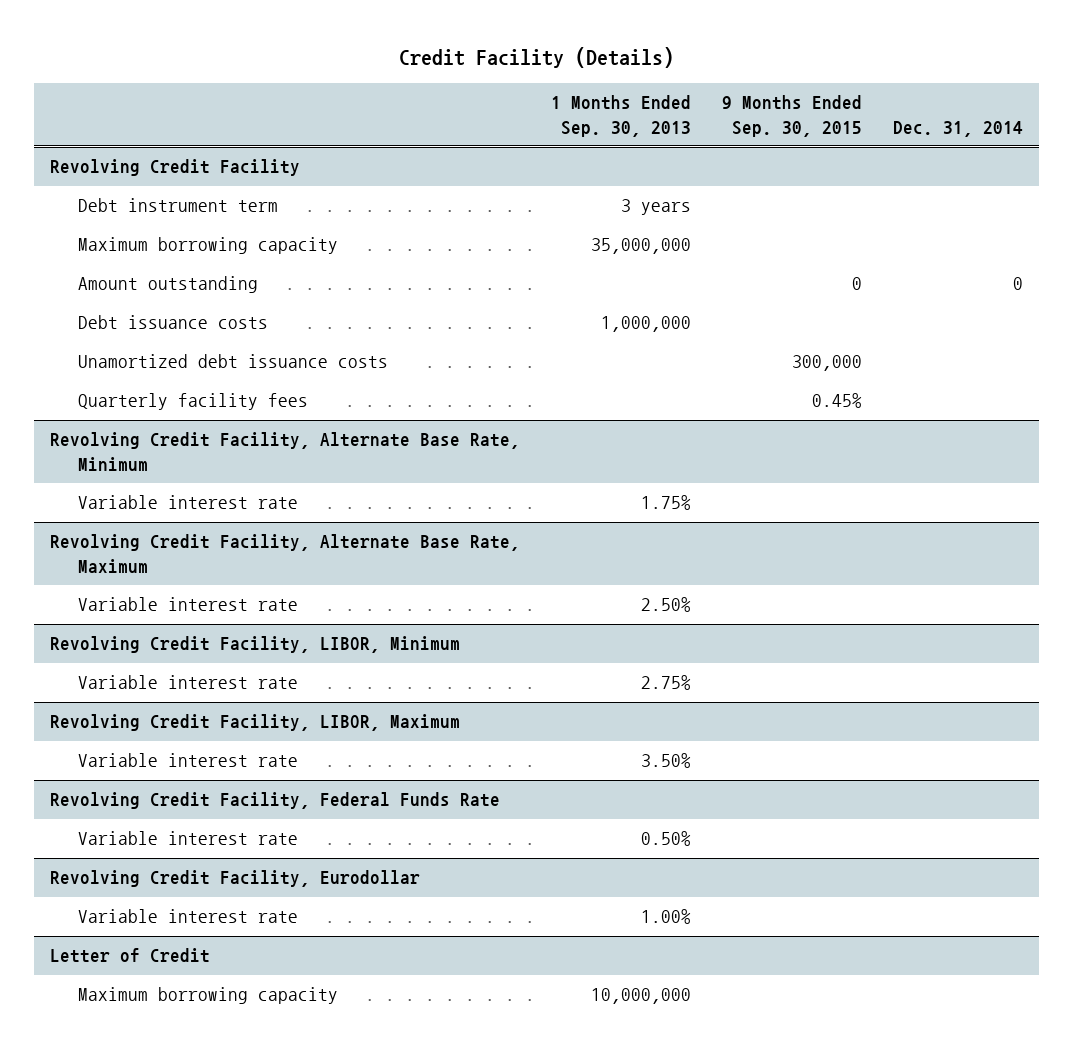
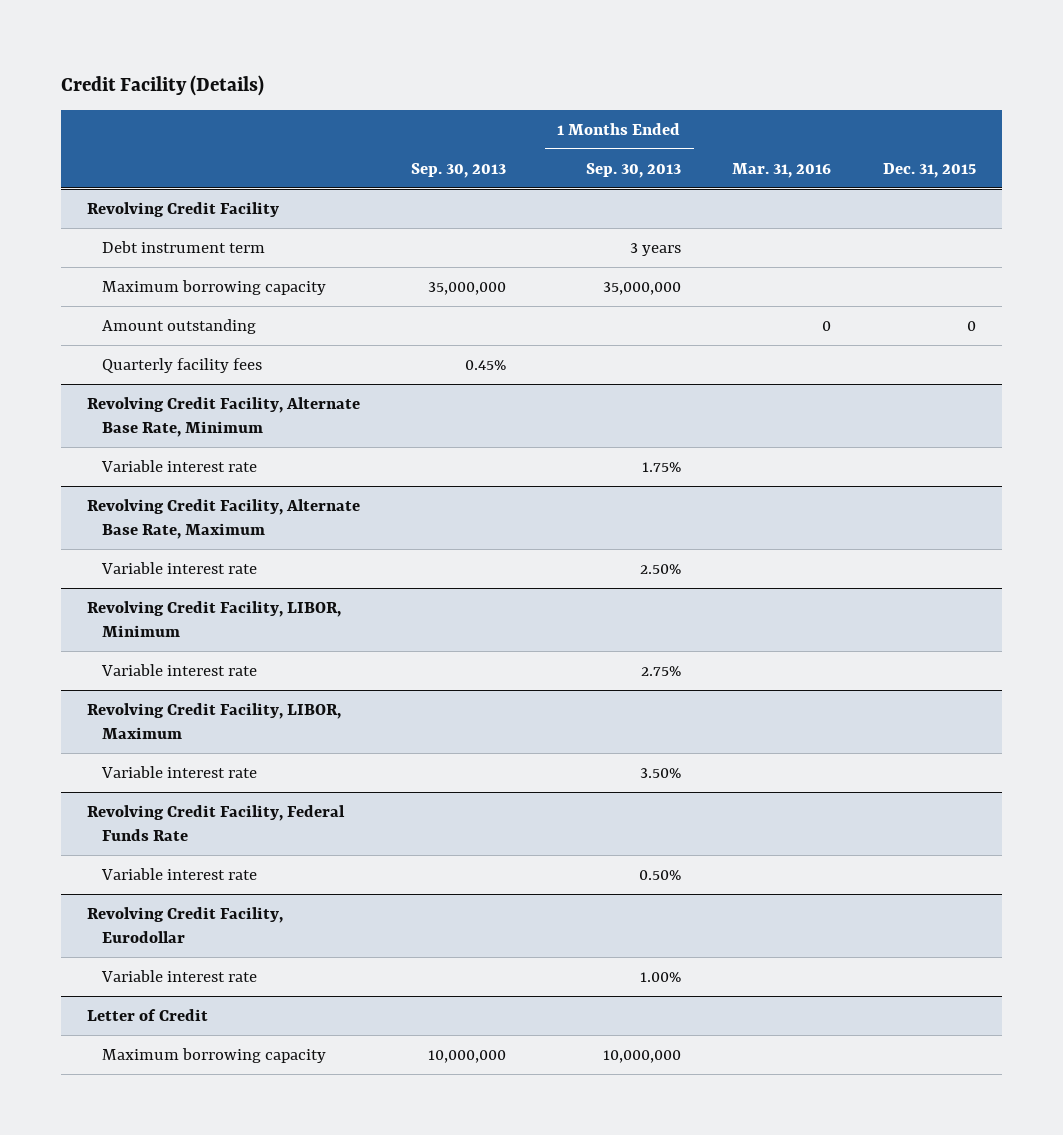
- | 1 Months Ended Sep. 30, 2013 | 9 Months Ended Sep. 30, 2015 | Dec. 31, 2014
+ | Sep. 30, 2013 | 1 Months Ended Sep. 30, 2013 | Mar. 31, 2016 | Dec. 31, 2015
@ Revolving Credit Facility
- Debt issuance costs | 1,000,000 | |
- Unamortized debt issuance costs | | 300,000 |

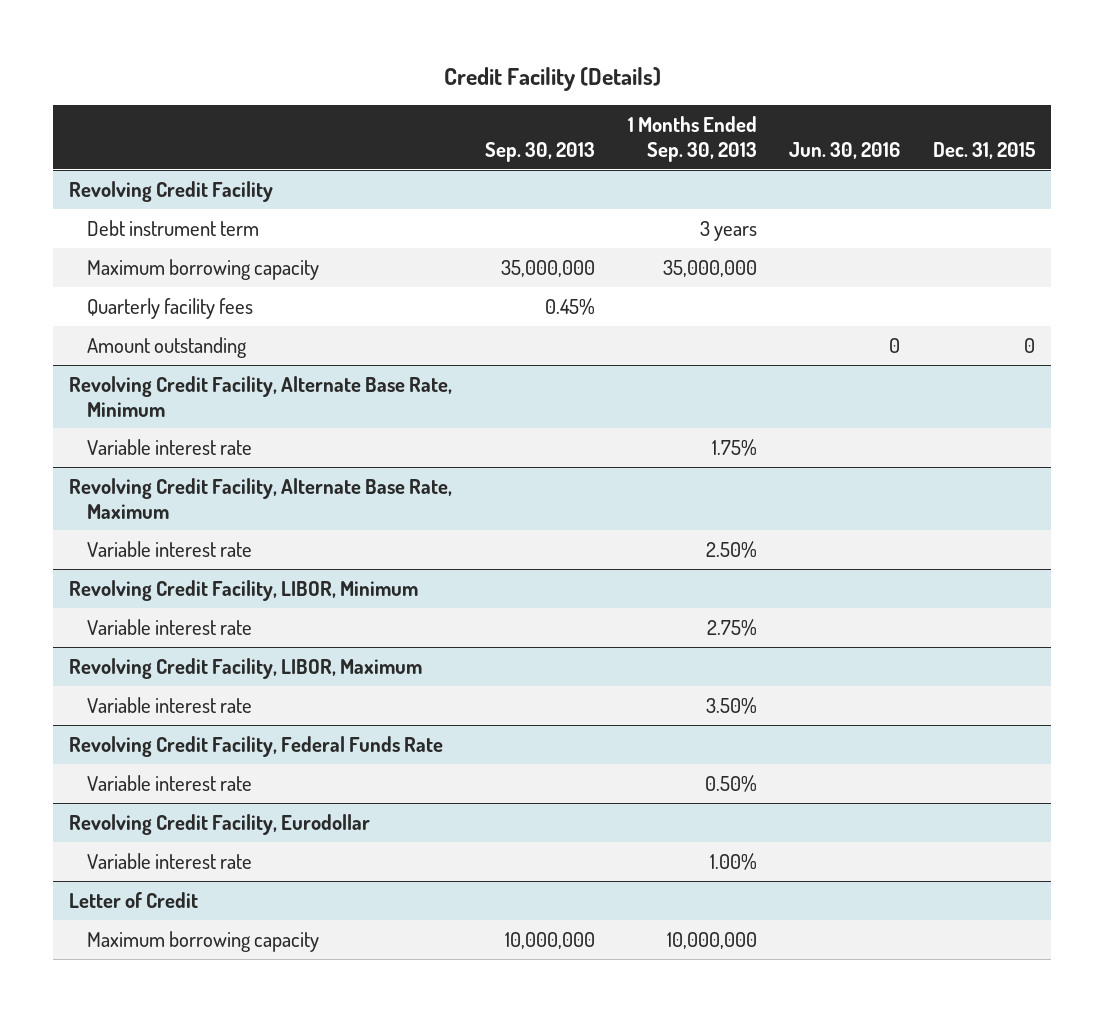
- | Sep. 30, 2013 | 1 Months Ended Sep. 30, 2013 | Mar. 31, 2016 | Dec. 31, 2015
+ | Sep. 30, 2013 | 1 Months Ended Sep. 30, 2013 | Jun. 30, 2016 | Dec. 31, 2015
@ Revolving Credit Facility
moved down: Amount outstanding | | | 0 | 0

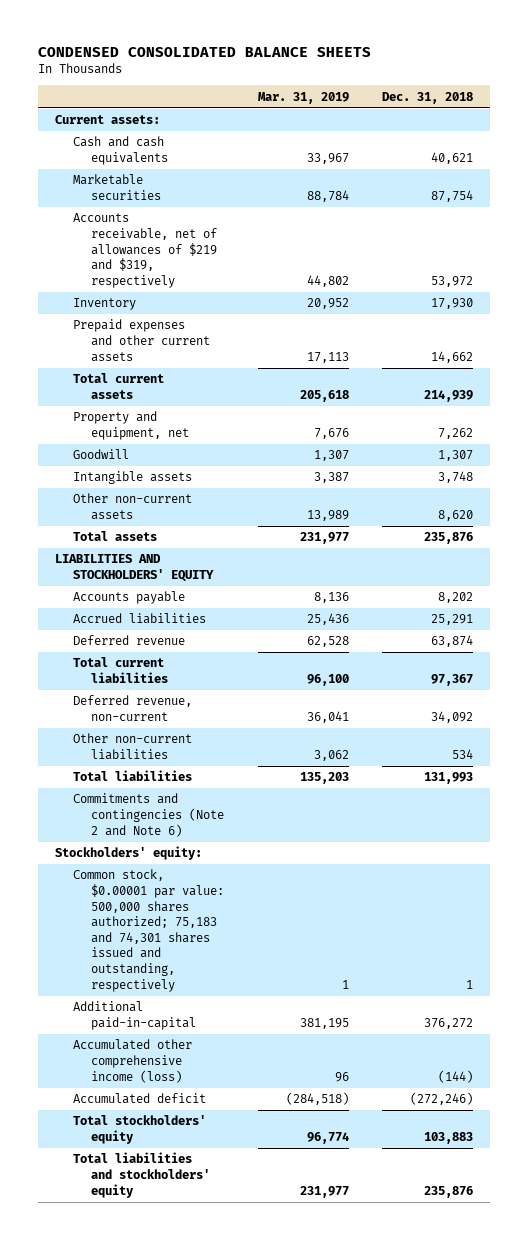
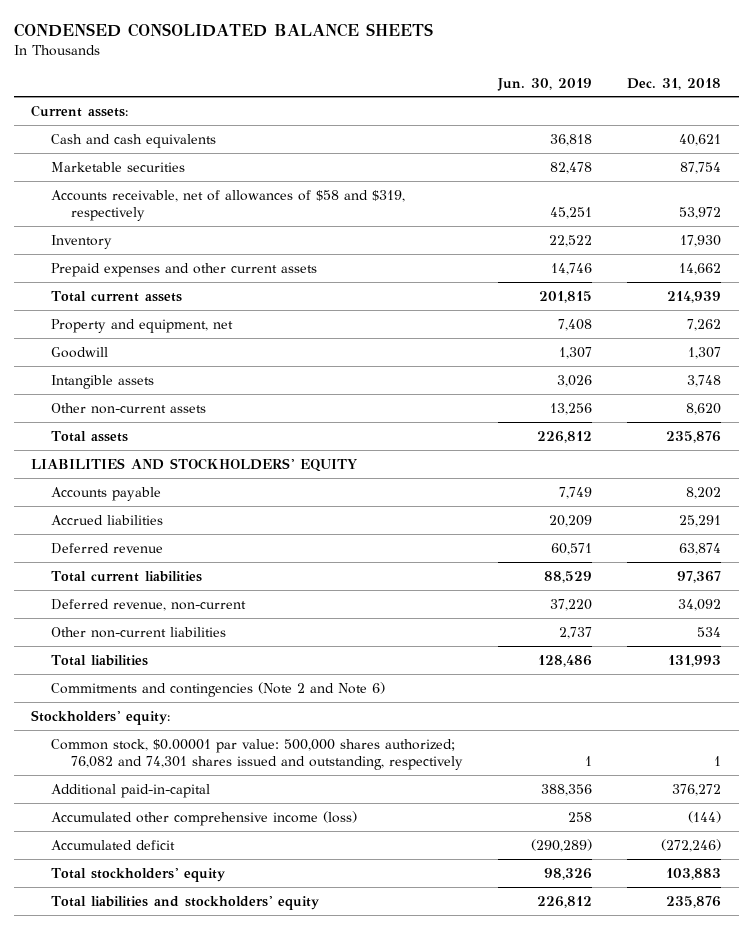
- | Mar. 31, 2019 | Dec. 31, 2018
+ | Jun. 30, 2019 | Dec. 31, 2018
- Accounts receivable, net of allowances of $219 and $319, respectively | 44,802 | 53,972
+ Accounts receivable, net of allowances of $58 and $319, respectively | 45,251 | 53,972
- Common stock, $0.00001 par value: 500,000 shares authorized; 75,183 and 74,301 shares issued and outstanding, respectively | 1 | 1
+ Common stock, $0.00001 par value: 500,000 shares authorized; 76,082 and 74,301 shares issued and outstanding, respectively | 1 | 1

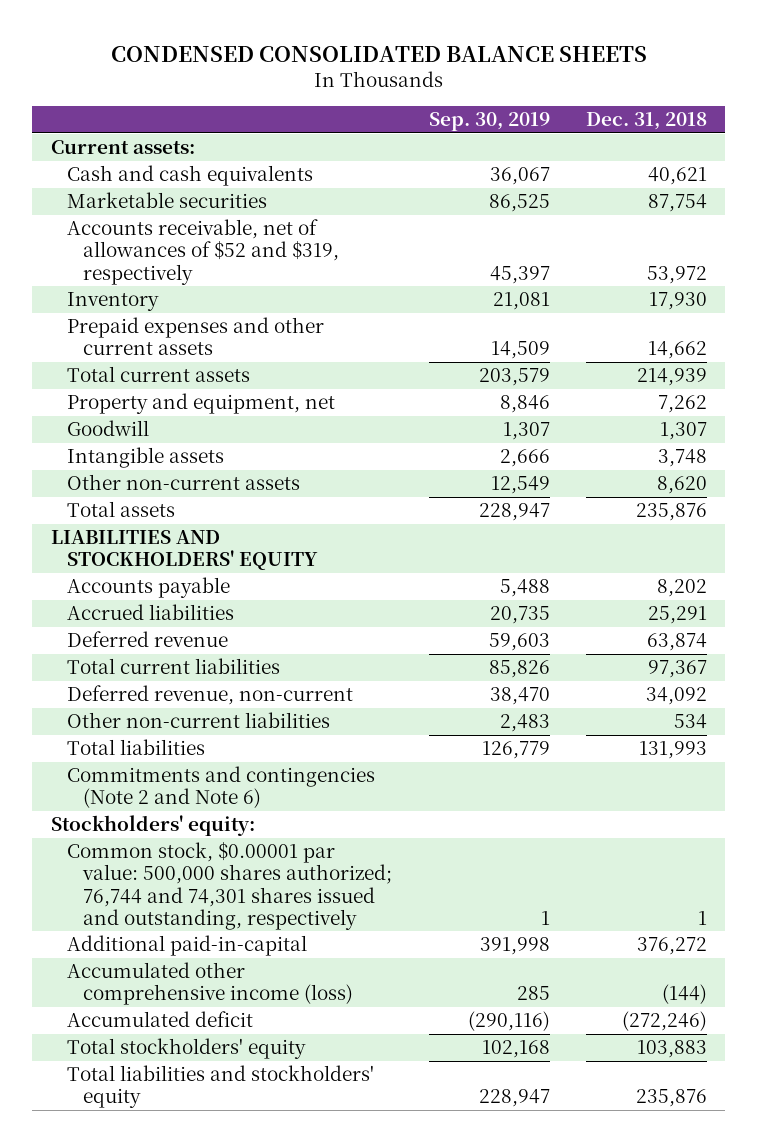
- | Jun. 30, 2019 | Dec. 31, 2018
+ | Sep. 30, 2019 | Dec. 31, 2018
- Accounts receivable, net of allowances of $58 and $319, respectively | 45,251 | 53,972
+ Accounts receivable, net of allowances of $52 and $319, respectively | 45,397 | 53,972
- Common stock, $0.00001 par value: 500,000 shares authorized; 76,082 and 74,301 shares issued and outstanding, respectively | 1 | 1
+ Common stock, $0.00001 par value: 500,000 shares authorized; 76,744 and 74,301 shares issued and outstanding, respectively | 1 | 1

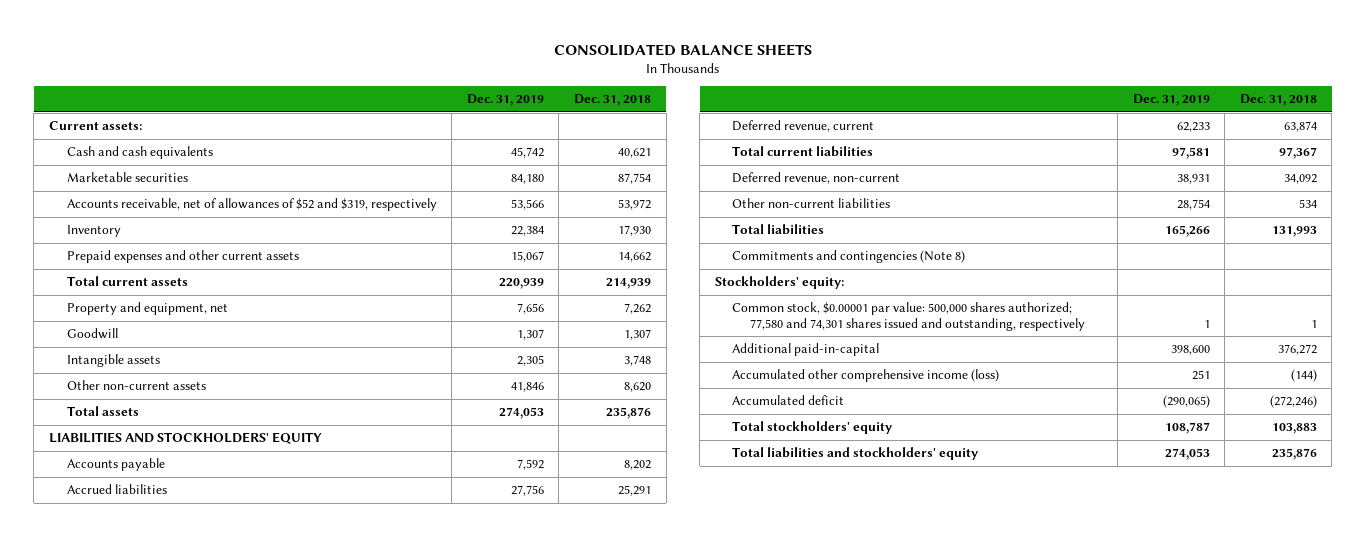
- CONDENSED CONSOLIDATED BALANCE SHEETS
+ CONSOLIDATED BALANCE SHEETS
- | Sep. 30, 2019 | Dec. 31, 2018
+ | Dec. 31, 2019 | Dec. 31, 2018
- Deferred revenue | 59,603 | 63,874
+ Deferred revenue, current | 62,233 | 63,874
- Commitments and contingencies (Note 2 and Note 6)
+ Commitments and contingencies (Note 8)
- Common stock, $0.00001 par value: 500,000 shares authorized; 76,744 and 74,301 shares issued and outstanding, respectively | 1 | 1
+ Common stock, $0.00001 par value: 500,000 shares authorized; 77,580 and 74,301 shares issued and outstanding, respectively | 1 | 1

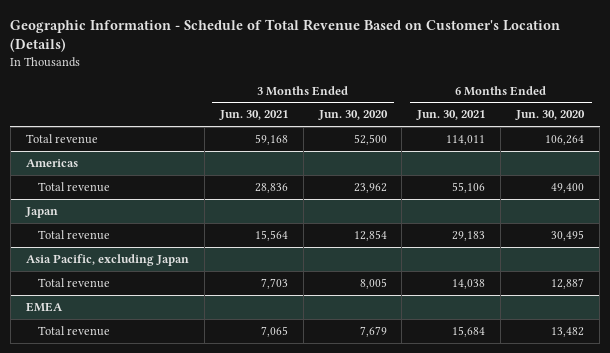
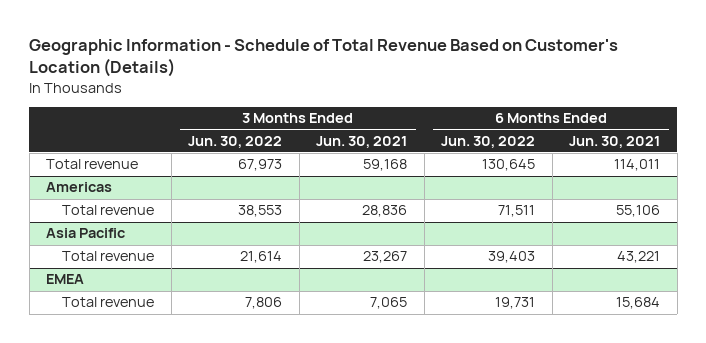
- | 3 Months Ended Jun. 30, 2021 | 3 Months Ended Jun. 30, 2020 | 6 Months Ended Jun. 30, 2021 | 6 Months Ended Jun. 30, 2020
+ | 3 Months Ended Jun. 30, 2022 | 3 Months Ended Jun. 30, 2021 | 6 Months Ended Jun. 30, 2022 | 6 Months Ended Jun. 30, 2021
- Japan
- Total revenue | 15,564 | 12,854 | 29,183 | 30,495
- Asia Pacific, excluding Japan
- Total revenue | 7,703 | 8,005 | 14,038 | 12,887
+ Asia Pacific
+ Total revenue | 21,614 | 23,267 | 39,403 | 43,221

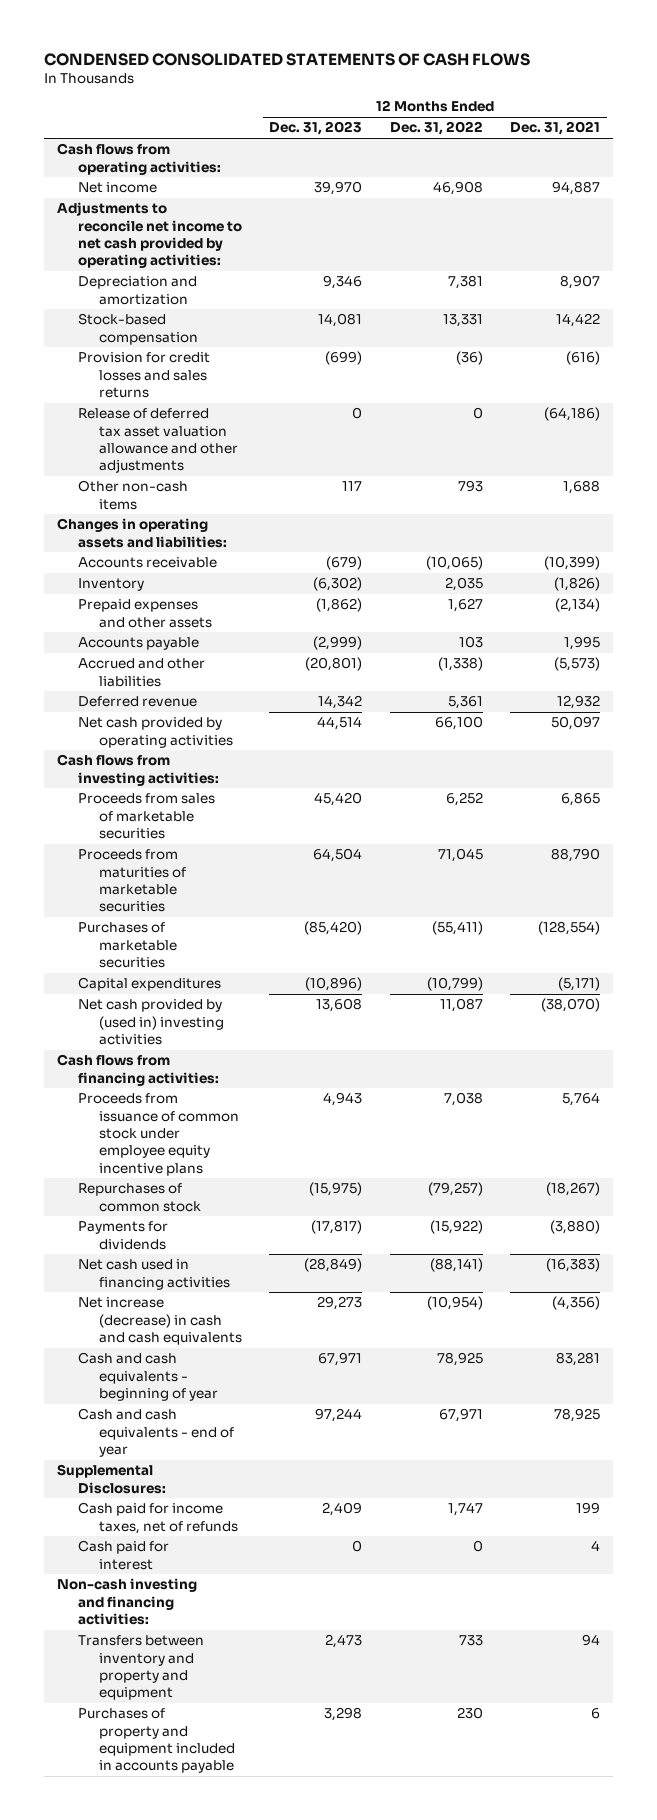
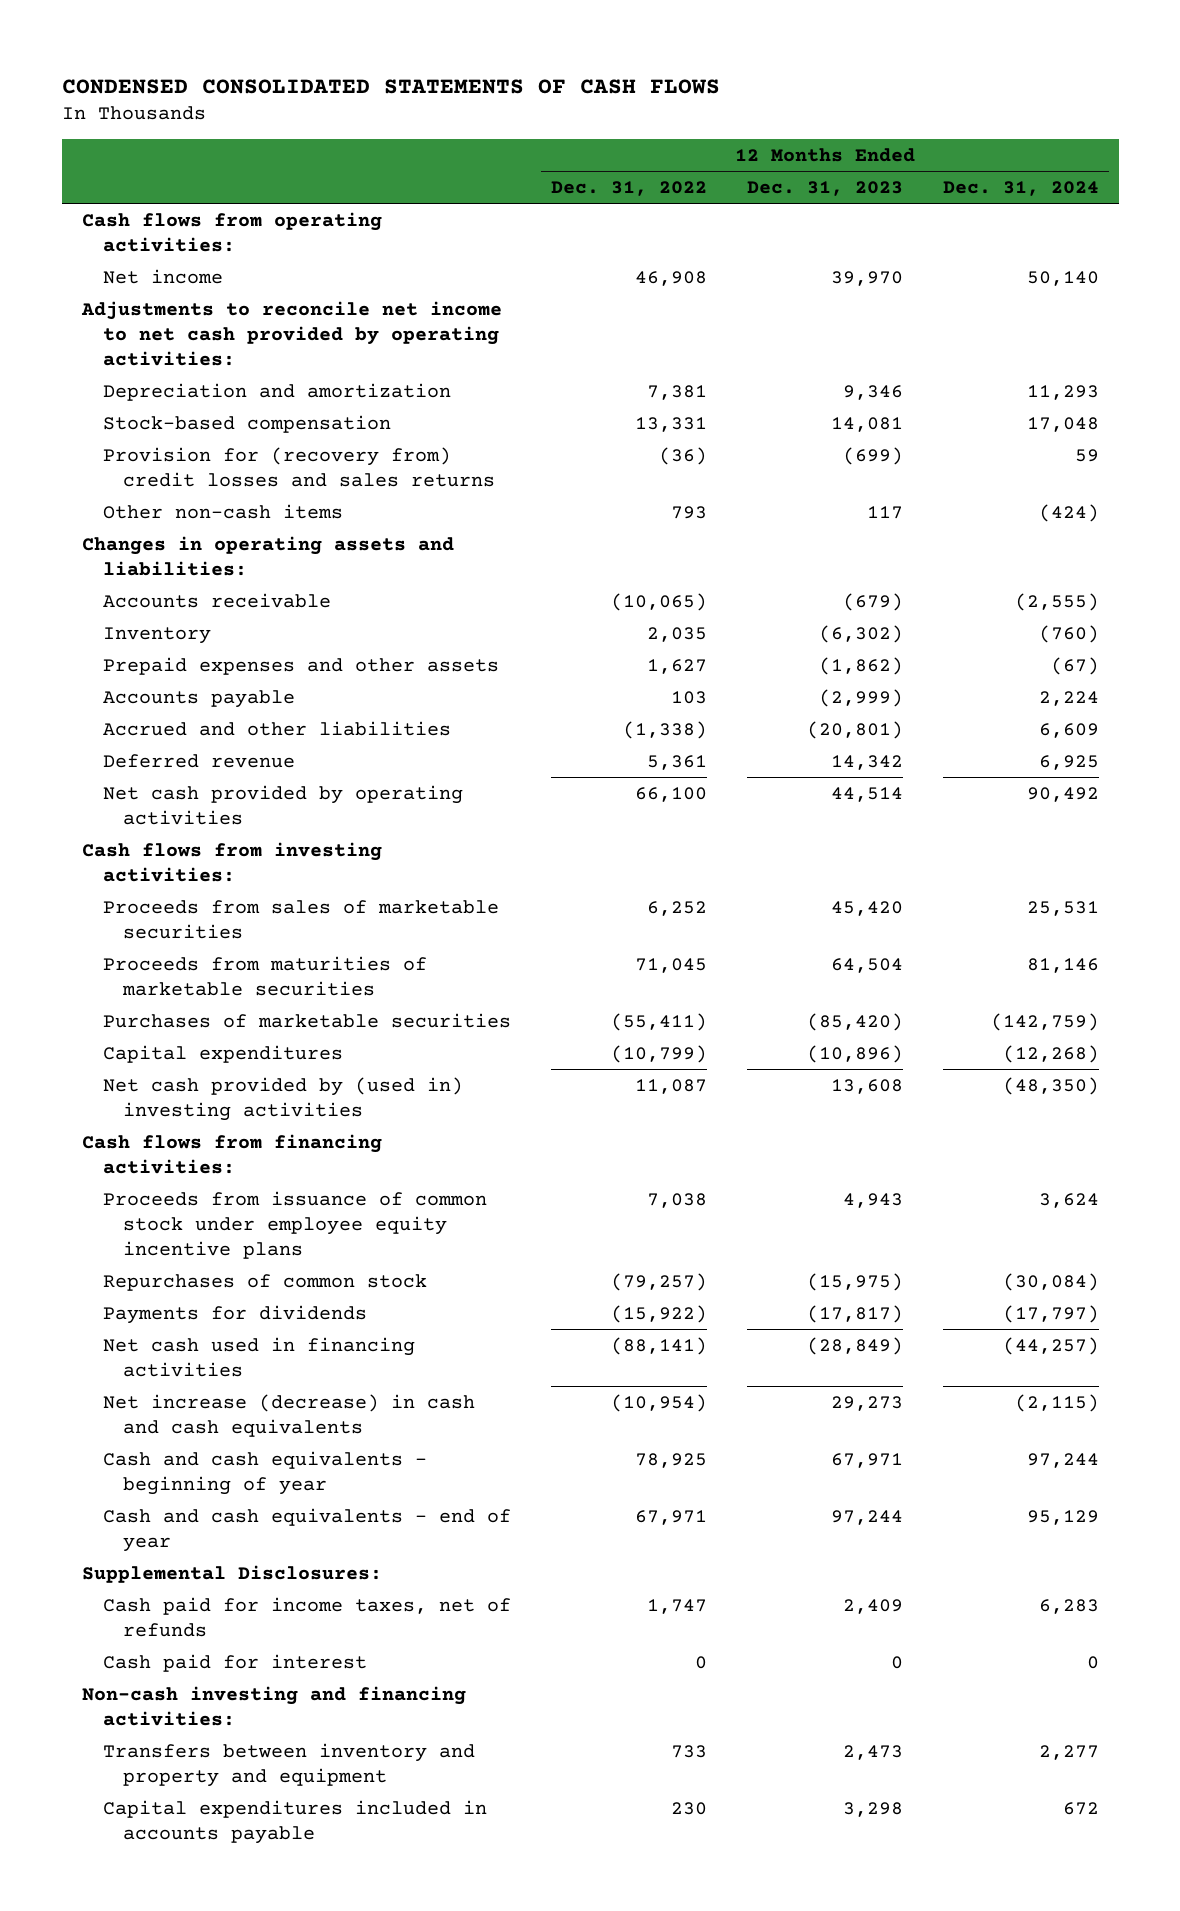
- | 12 Months Ended Dec. 31, 2023 | 12 Months Ended Dec. 31, 2022 | 12 Months Ended Dec. 31, 2021
+ | 12 Months Ended Dec. 31, 2022 | 12 Months Ended Dec. 31, 2023 | 12 Months Ended Dec. 31, 2024
- Provision for credit losses and sales returns | (699) | (36) | (616)
- Release of deferred tax asset valuation allowance and other adjustments | 0 | 0 | (64,186)
+ Provision for (recovery from) credit losses and sales returns | (36) | (699) | 59
- Purchases of property and equipment included in accounts payable | 3,298 | 230 | 6
+ Capital expenditures included in accounts payable | 230 | 3,298 | 672

